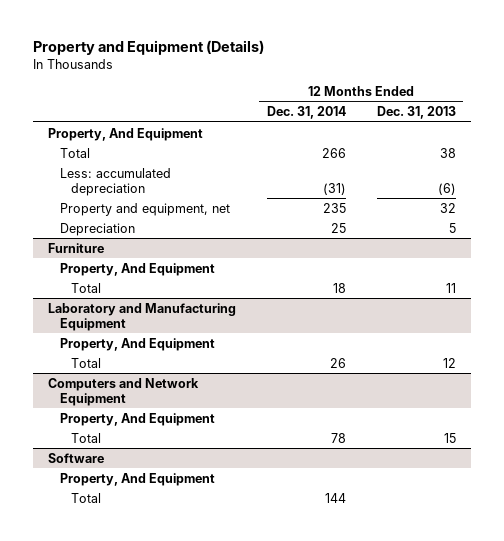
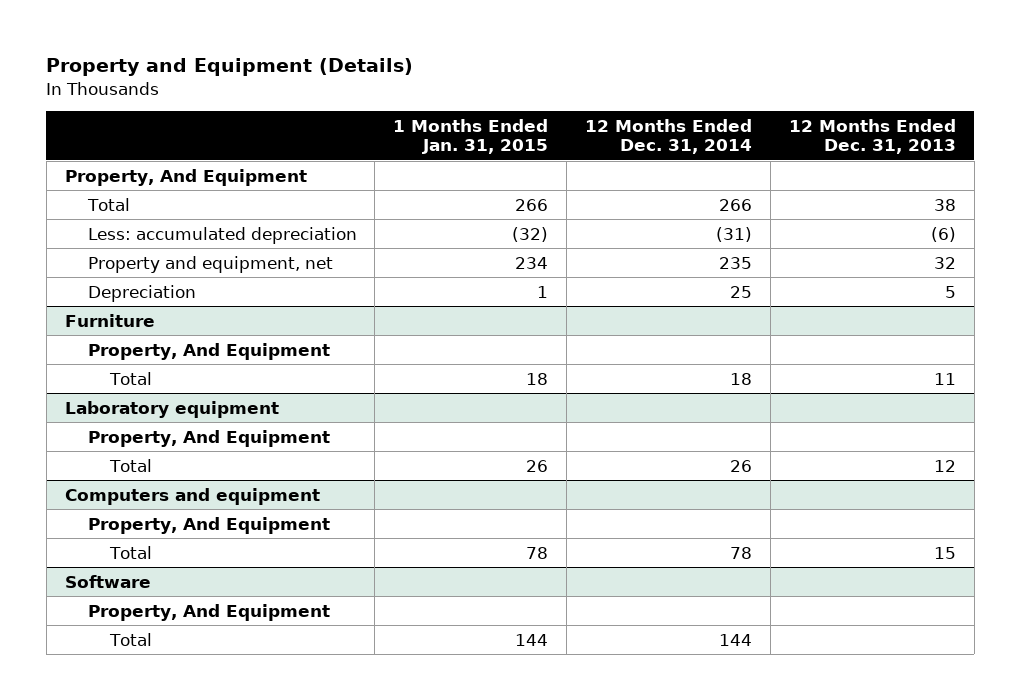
- | 12 Months Ended Dec. 31, 2014 | 12 Months Ended Dec. 31, 2013
+ | 1 Months Ended Jan. 31, 2015 | 12 Months Ended Dec. 31, 2014 | 12 Months Ended Dec. 31, 2013
- Laboratory and Manufacturing Equipment
+ Laboratory equipment
- Computers and Network Equipment
+ Computers and equipment

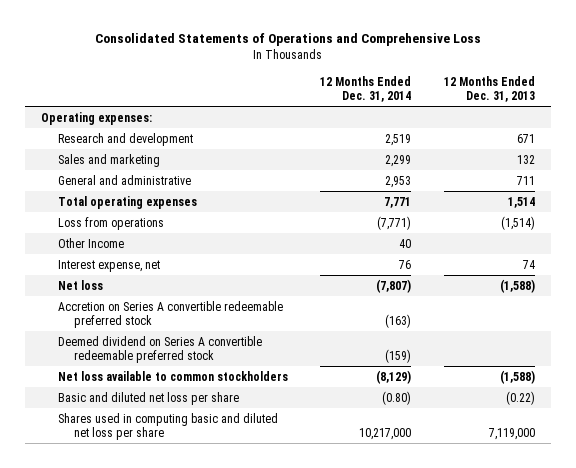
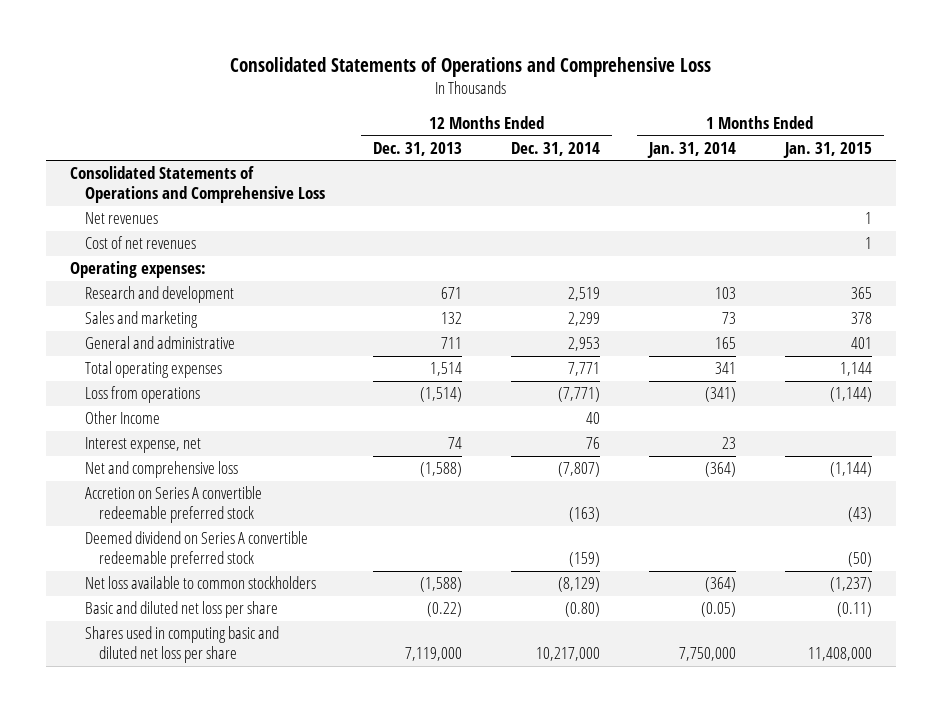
- | 12 Months Ended Dec. 31, 2014 | 12 Months Ended Dec. 31, 2013
+ | 12 Months Ended Dec. 31, 2013 | 12 Months Ended Dec. 31, 2014 | 1 Months Ended Jan. 31, 2014 | 1 Months Ended Jan. 31, 2015
+ Consolidated Statements of Operations and Comprehensive Loss
+ Net revenues | | | | 1
+ Cost of net revenues | | | | 1
- Net loss | (7,807) | (1,588)
+ Net and comprehensive loss | (1,588) | (7,807) | (364) | (1,144)

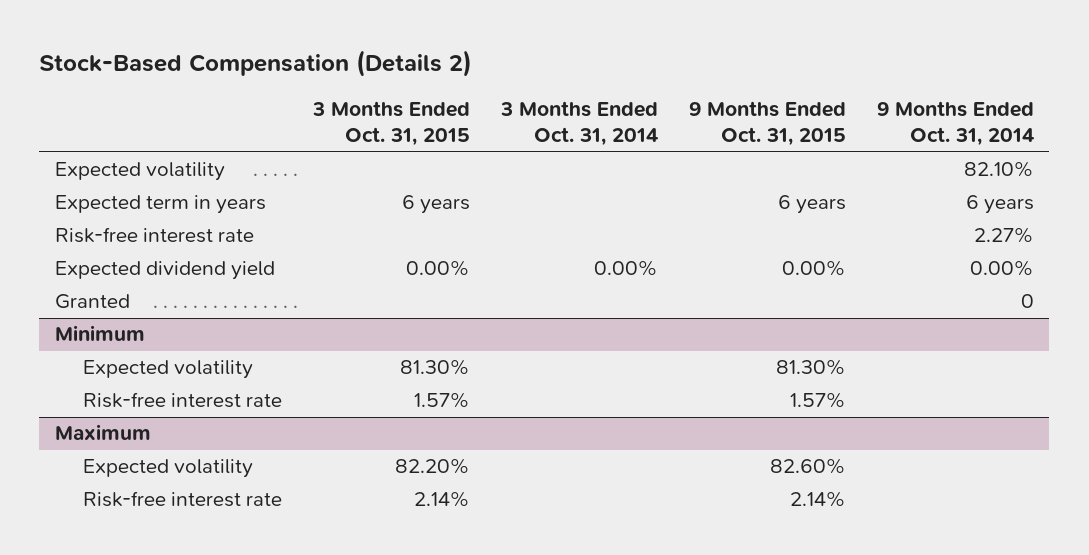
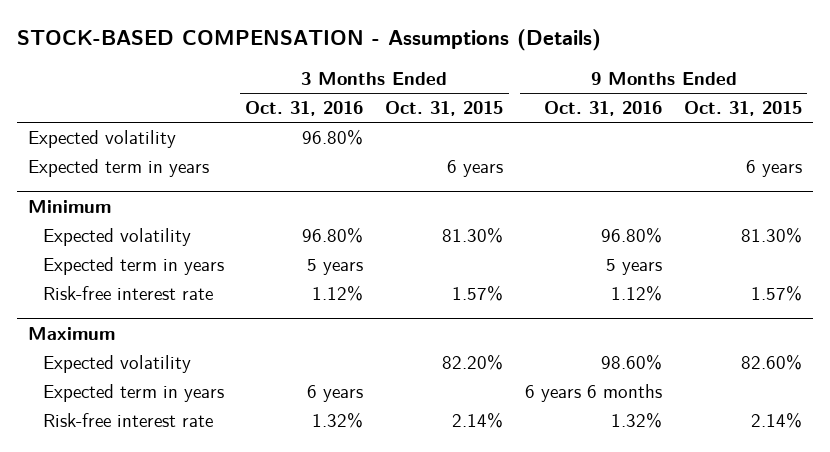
- Stock-Based Compensation (Details 2)
+ STOCK-BASED COMPENSATION - Assumptions (Details)
- | 3 Months Ended Oct. 31, 2015 | 3 Months Ended Oct. 31, 2014 | 9 Months Ended Oct. 31, 2015 | 9 Months Ended Oct. 31, 2014
+ | 3 Months Ended Oct. 31, 2016 | 3 Months Ended Oct. 31, 2015 | 9 Months Ended Oct. 31, 2016 | 9 Months Ended Oct. 31, 2015
- Risk-free interest rate | | | | 2.27%
- Expected dividend yield | 0.00% | 0.00% | 0.00% | 0.00%
- Granted | | | | 0
@ Minimum
+ Expected term in years | 5 years | | 5 years |
@ Maximum
+ Expected term in years | 6 years | | 6 years 6 months |

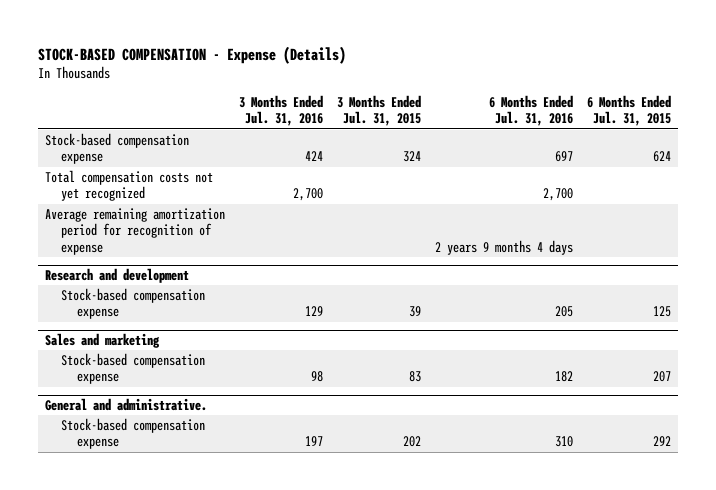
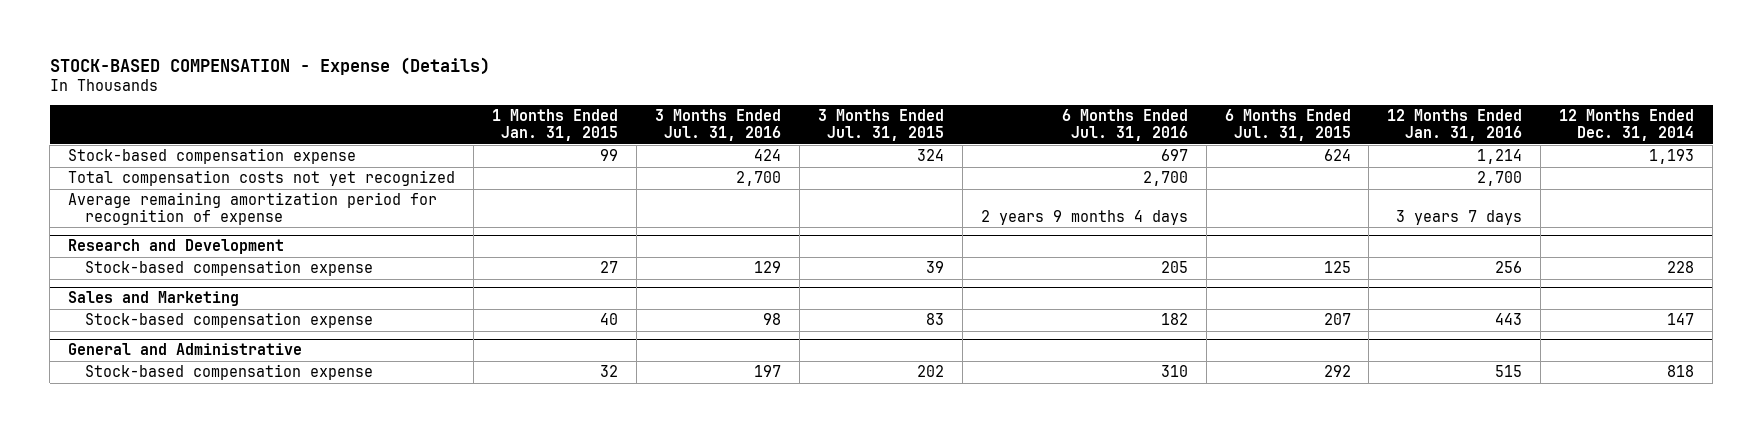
- | 3 Months Ended Jul. 31, 2016 | 3 Months Ended Jul. 31, 2015 | 6 Months Ended Jul. 31, 2016 | 6 Months Ended Jul. 31, 2015
+ | 1 Months Ended Jan. 31, 2015 | 3 Months Ended Jul. 31, 2016 | 3 Months Ended Jul. 31, 2015 | 6 Months Ended Jul. 31, 2016 | 6 Months Ended Jul. 31, 2015 | 12 Months Ended Jan. 31, 2016 | 12 Months Ended Dec. 31, 2014
- Research and development
+ Research and Development
- Sales and marketing
+ Sales and Marketing
- General and administrative.
+ General and Administrative

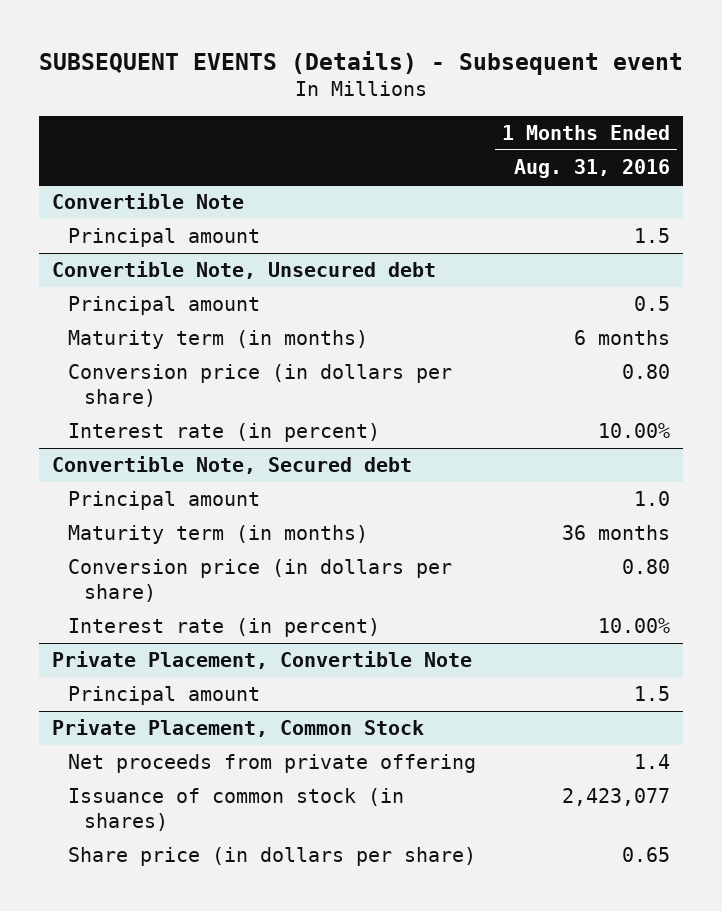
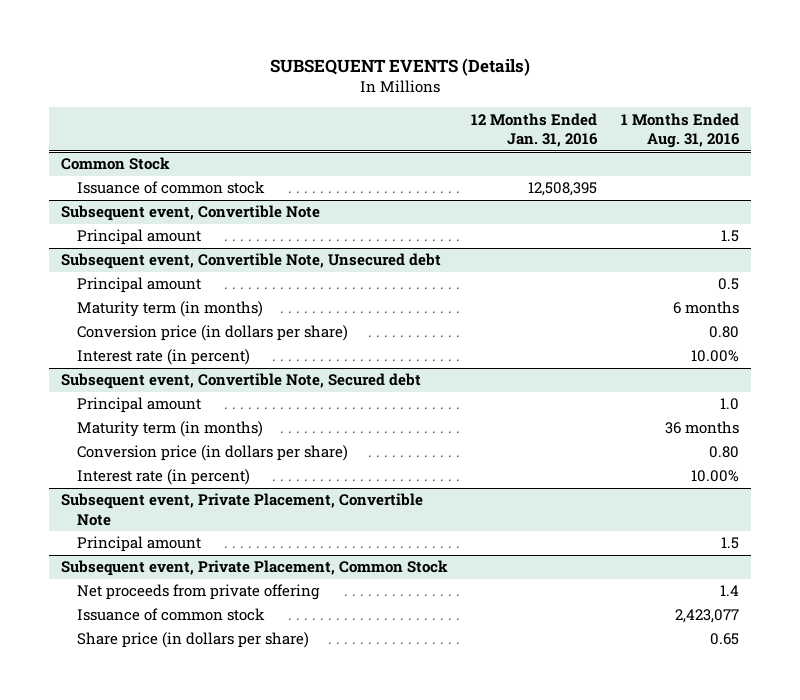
- SUBSEQUENT EVENTS (Details) - Subsequent event
+ SUBSEQUENT EVENTS (Details)
- | 1 Months Ended Aug. 31, 2016
+ | 12 Months Ended Jan. 31, 2016 | 1 Months Ended Aug. 31, 2016
- Convertible Note
+ Common Stock
+ Issuance of common stock | 12,508,395 |
+ Subsequent event, Convertible Note
- Convertible Note, Unsecured debt
+ Subsequent event, Convertible Note, Unsecured debt
- Convertible Note, Secured debt
+ Subsequent event, Convertible Note, Secured debt
- Private Placement, Convertible Note
+ Subsequent event, Private Placement, Convertible Note
- Private Placement, Common Stock
+ Subsequent event, Private Placement, Common Stock
- Issuance of common stock (in shares) | 2,423,077
+ Issuance of common stock | | 2,423,077

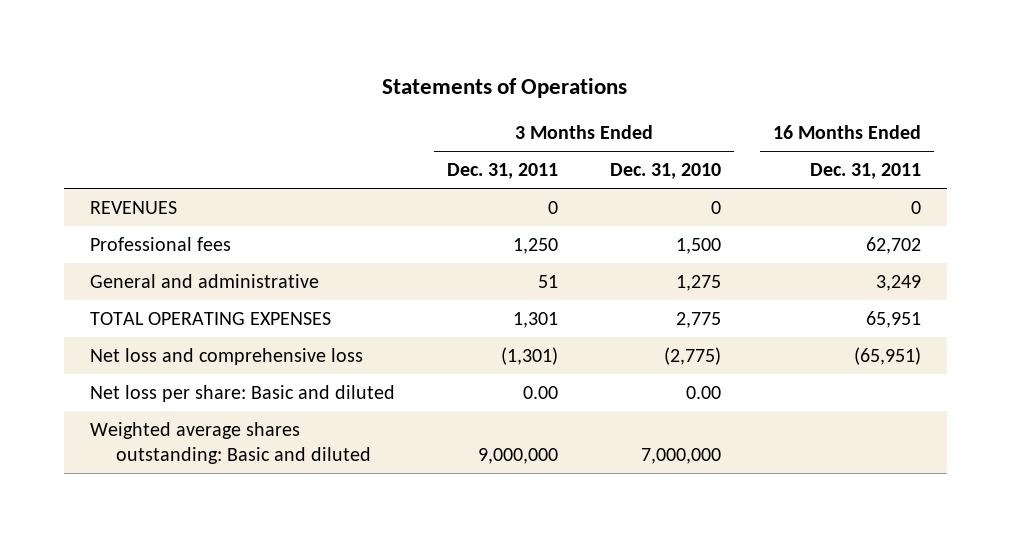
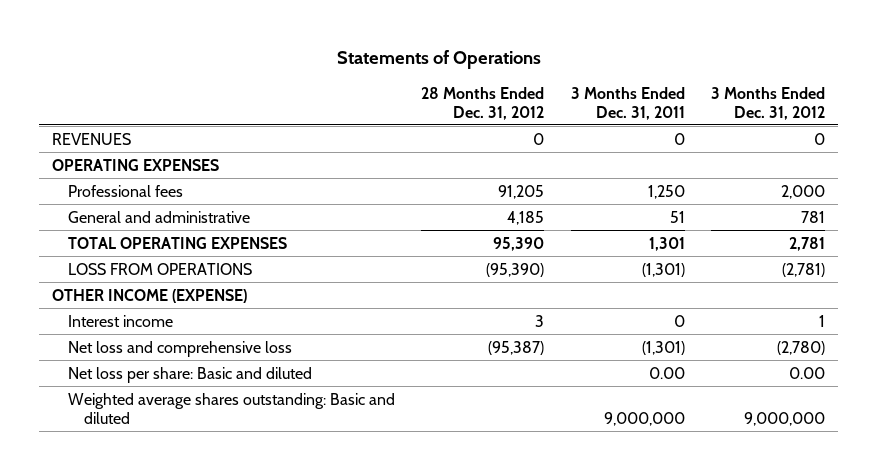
- | 3 Months Ended Dec. 31, 2011 | 3 Months Ended Dec. 31, 2010 | 16 Months Ended Dec. 31, 2011
+ | 28 Months Ended Dec. 31, 2012 | 3 Months Ended Dec. 31, 2011 | 3 Months Ended Dec. 31, 2012
+ OPERATING EXPENSES
+ LOSS FROM OPERATIONS | (95,390) | (1,301) | (2,781)
+ OTHER INCOME (EXPENSE)
+ Interest income | 3 | 0 | 1

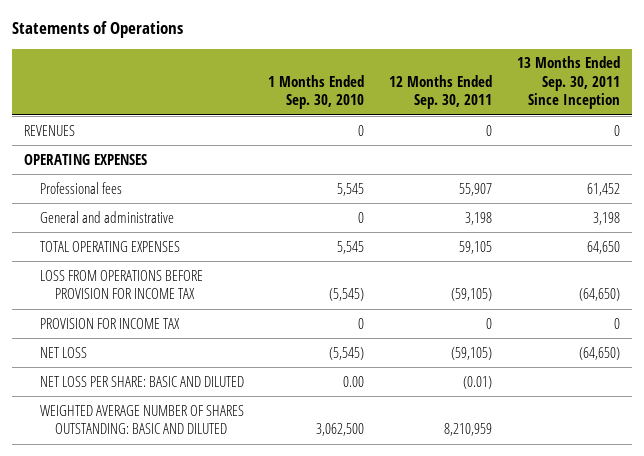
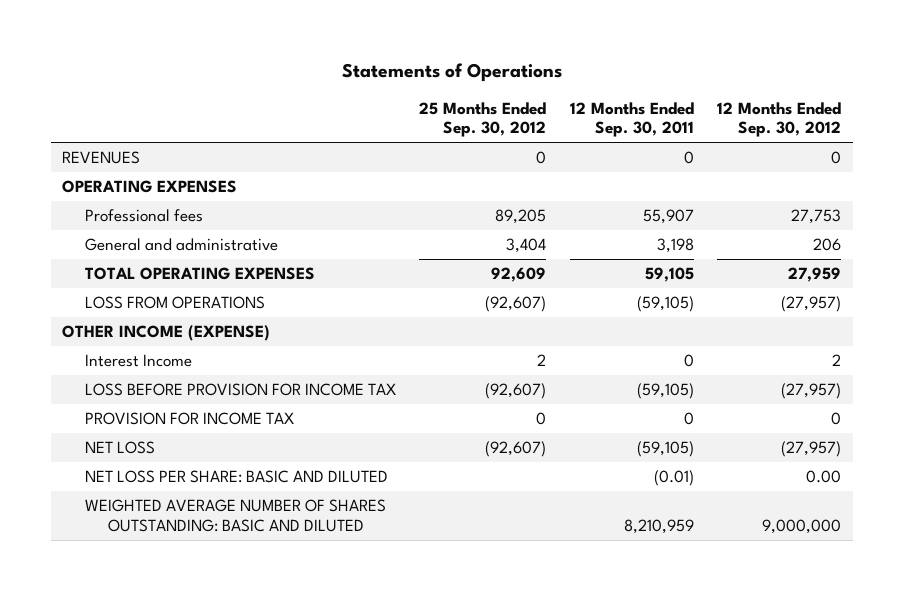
- | 1 Months Ended Sep. 30, 2010 | 12 Months Ended Sep. 30, 2011 | 13 Months Ended Sep. 30, 2011 Since Inception
+ | 25 Months Ended Sep. 30, 2012 | 12 Months Ended Sep. 30, 2011 | 12 Months Ended Sep. 30, 2012
- LOSS FROM OPERATIONS BEFORE PROVISION FOR INCOME TAX | (5,545) | (59,105) | (64,650)
+ LOSS FROM OPERATIONS | (92,607) | (59,105) | (27,957)
+ OTHER INCOME (EXPENSE)
+ Interest Income | 2 | 0 | 2
+ LOSS BEFORE PROVISION FOR INCOME TAX | (92,607) | (59,105) | (27,957)

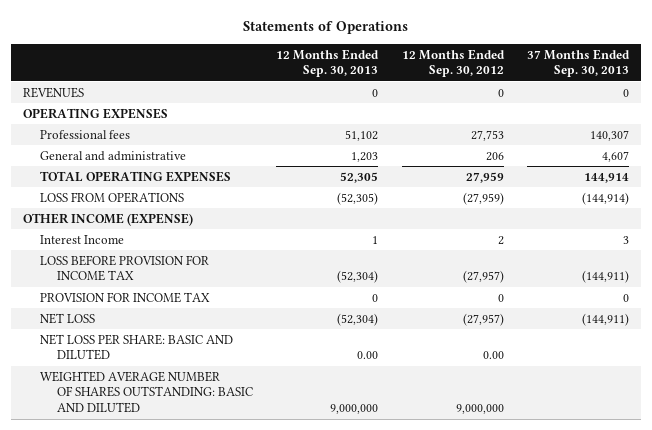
- | 25 Months Ended Sep. 30, 2012 | 12 Months Ended Sep. 30, 2011 | 12 Months Ended Sep. 30, 2012
+ | 12 Months Ended Sep. 30, 2013 | 12 Months Ended Sep. 30, 2012 | 37 Months Ended Sep. 30, 2013
- LOSS FROM OPERATIONS | (92,607) | (59,105) | (27,957)
+ LOSS FROM OPERATIONS | (52,305) | (27,959) | (144,914)

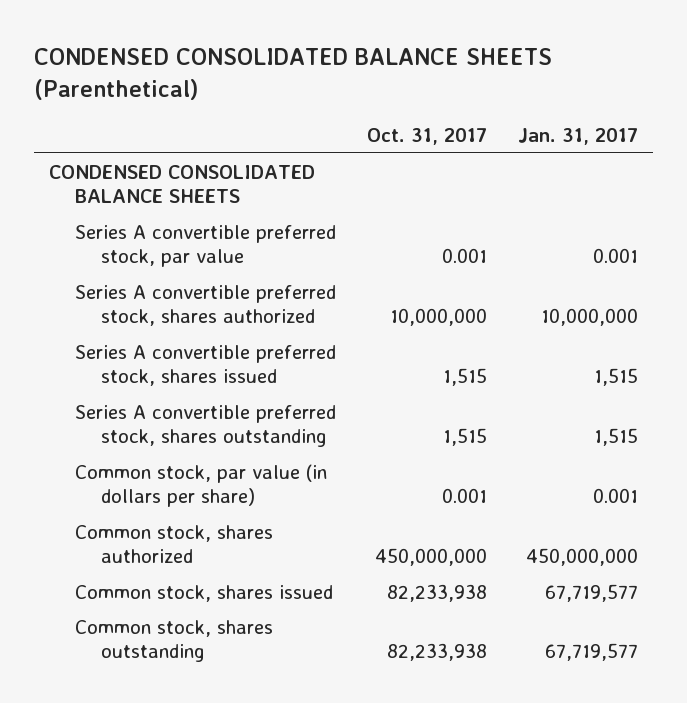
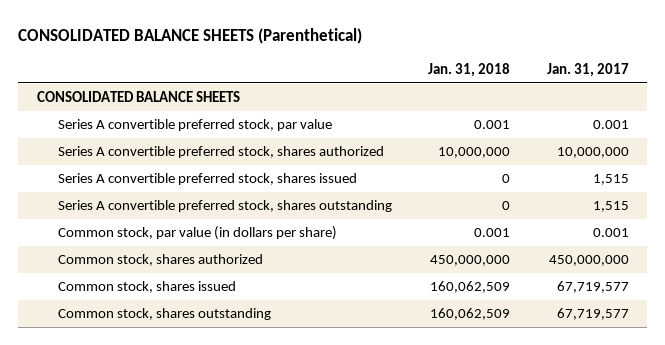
- CONDENSED CONSOLIDATED BALANCE SHEETS (Parenthetical)
+ CONSOLIDATED BALANCE SHEETS (Parenthetical)
- | Oct. 31, 2017 | Jan. 31, 2017
+ | Jan. 31, 2018 | Jan. 31, 2017
- CONDENSED CONSOLIDATED BALANCE SHEETS
+ CONSOLIDATED BALANCE SHEETS

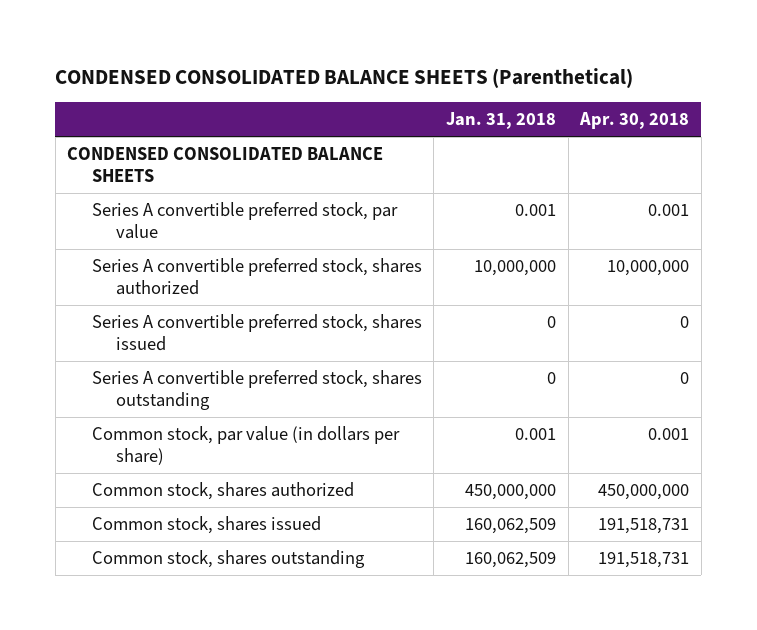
- CONSOLIDATED BALANCE SHEETS (Parenthetical)
+ CONDENSED CONSOLIDATED BALANCE SHEETS (Parenthetical)
- | Jan. 31, 2018 | Jan. 31, 2017
+ | Jan. 31, 2018 | Apr. 30, 2018
- CONSOLIDATED BALANCE SHEETS
+ CONDENSED CONSOLIDATED BALANCE SHEETS

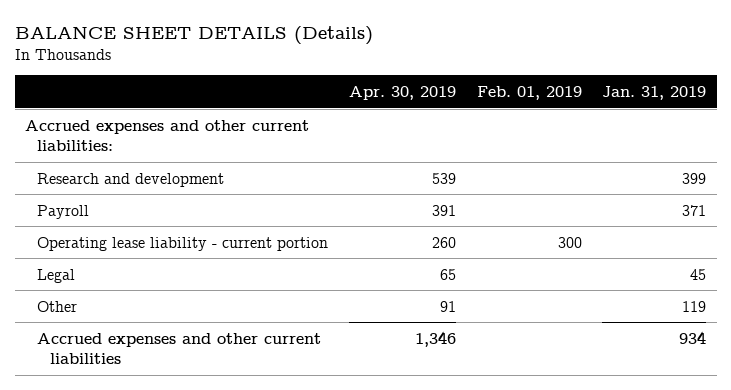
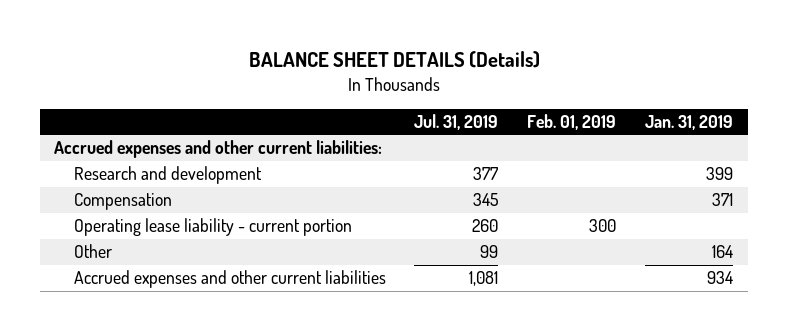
- | Apr. 30, 2019 | Feb. 01, 2019 | Jan. 31, 2019
+ | Jul. 31, 2019 | Feb. 01, 2019 | Jan. 31, 2019
- Payroll | 391 | | 371
+ Compensation | 345 | | 371
- Legal | 65 | | 45
- Other | 91 | | 119
+ Other | 99 | | 164

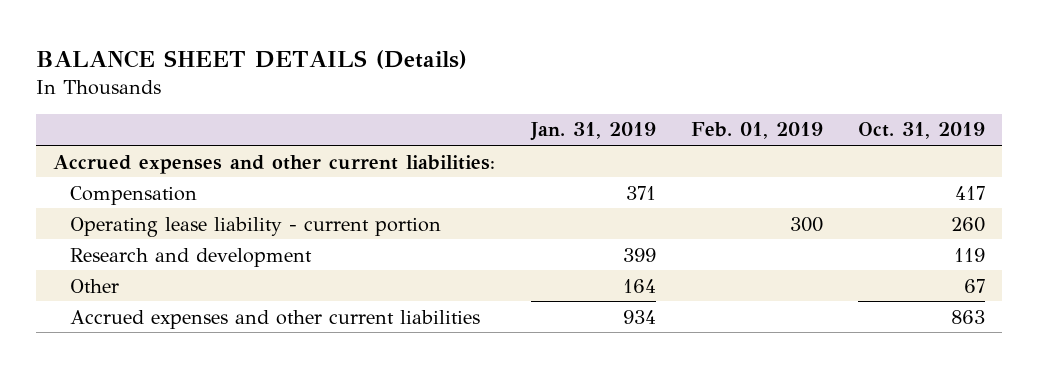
- | Jul. 31, 2019 | Feb. 01, 2019 | Jan. 31, 2019
+ | Jan. 31, 2019 | Feb. 01, 2019 | Oct. 31, 2019
moved down: Research and development | 399 | | 119

